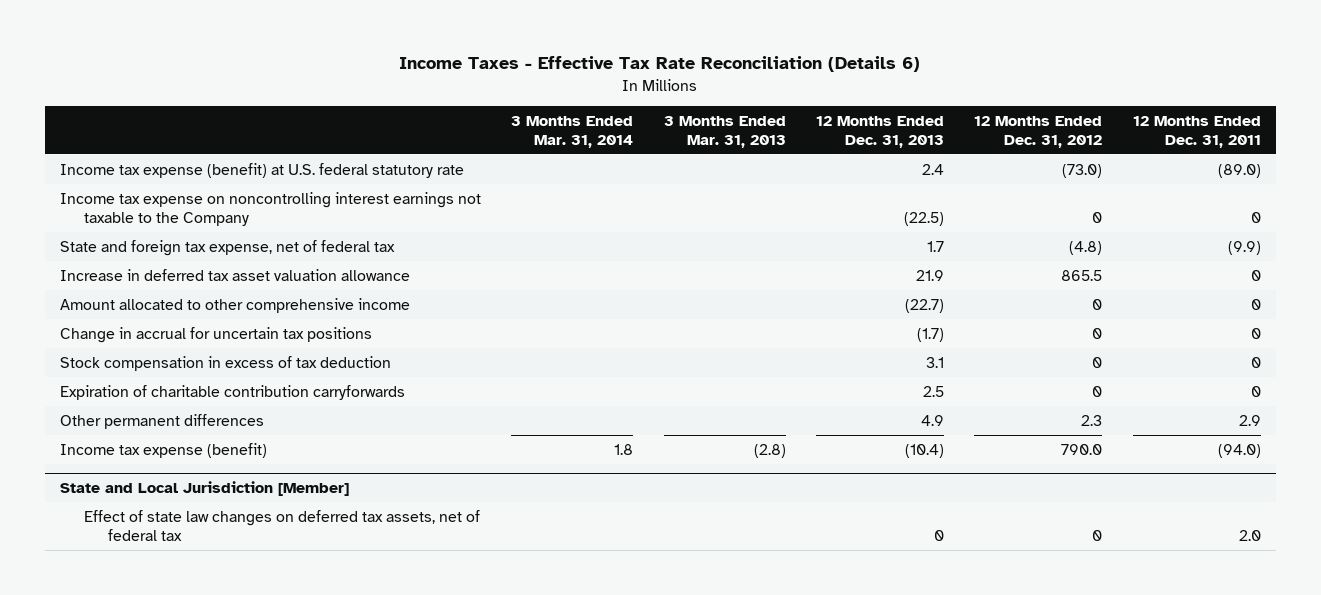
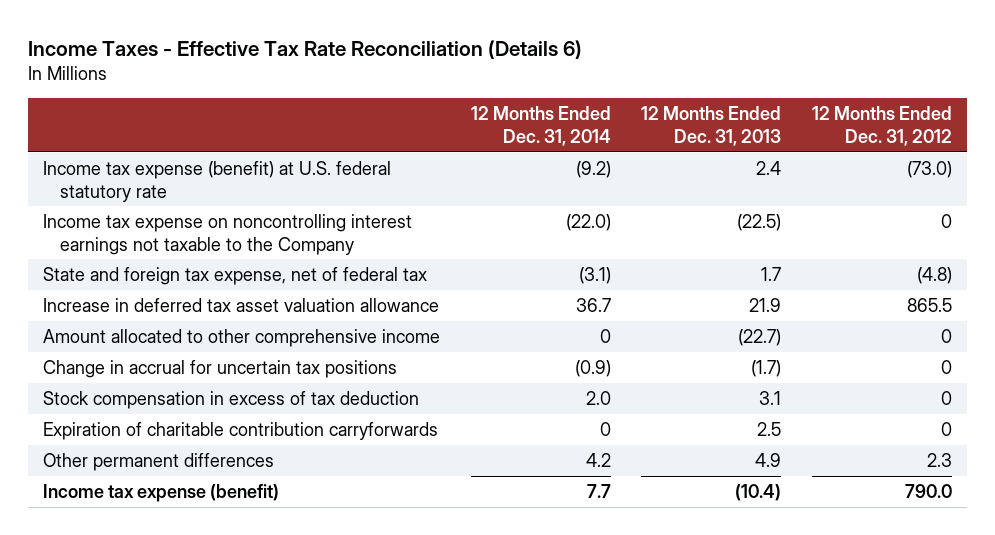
- | 3 Months Ended Mar. 31, 2014 | 3 Months Ended Mar. 31, 2013 | 12 Months Ended Dec. 31, 2013 | 12 Months Ended Dec. 31, 2012 | 12 Months Ended Dec. 31, 2011
+ | 12 Months Ended Dec. 31, 2014 | 12 Months Ended Dec. 31, 2013 | 12 Months Ended Dec. 31, 2012
- State and Local Jurisdiction [Member]
- Effect of state law changes on deferred tax assets, net of federal tax | | | 0 | 0 | 2.0

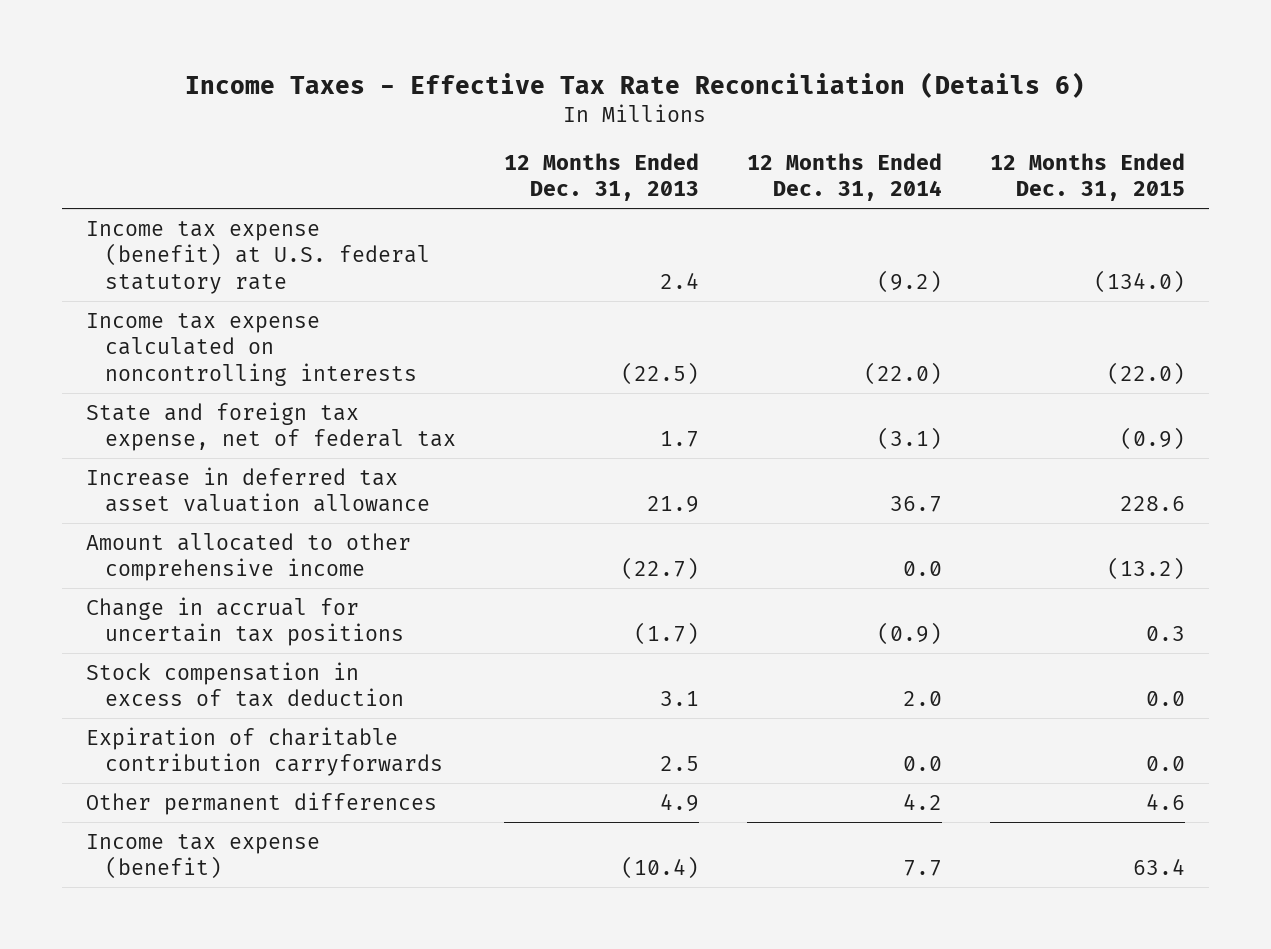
- | 12 Months Ended Dec. 31, 2014 | 12 Months Ended Dec. 31, 2013 | 12 Months Ended Dec. 31, 2012
+ | 12 Months Ended Dec. 31, 2013 | 12 Months Ended Dec. 31, 2014 | 12 Months Ended Dec. 31, 2015
- Income tax expense on noncontrolling interest earnings not taxable to the Company | (22.0) | (22.5) | 0
+ Income tax expense calculated on noncontrolling interests | (22.5) | (22.0) | (22.0)
- Amount allocated to other comprehensive income | 0 | (22.7) | 0
+ Amount allocated to other comprehensive income | (22.7) | 0.0 | (13.2)
- Expiration of charitable contribution carryforwards | 0 | 2.5 | 0
+ Expiration of charitable contribution carryforwards | 2.5 | 0.0 | 0.0

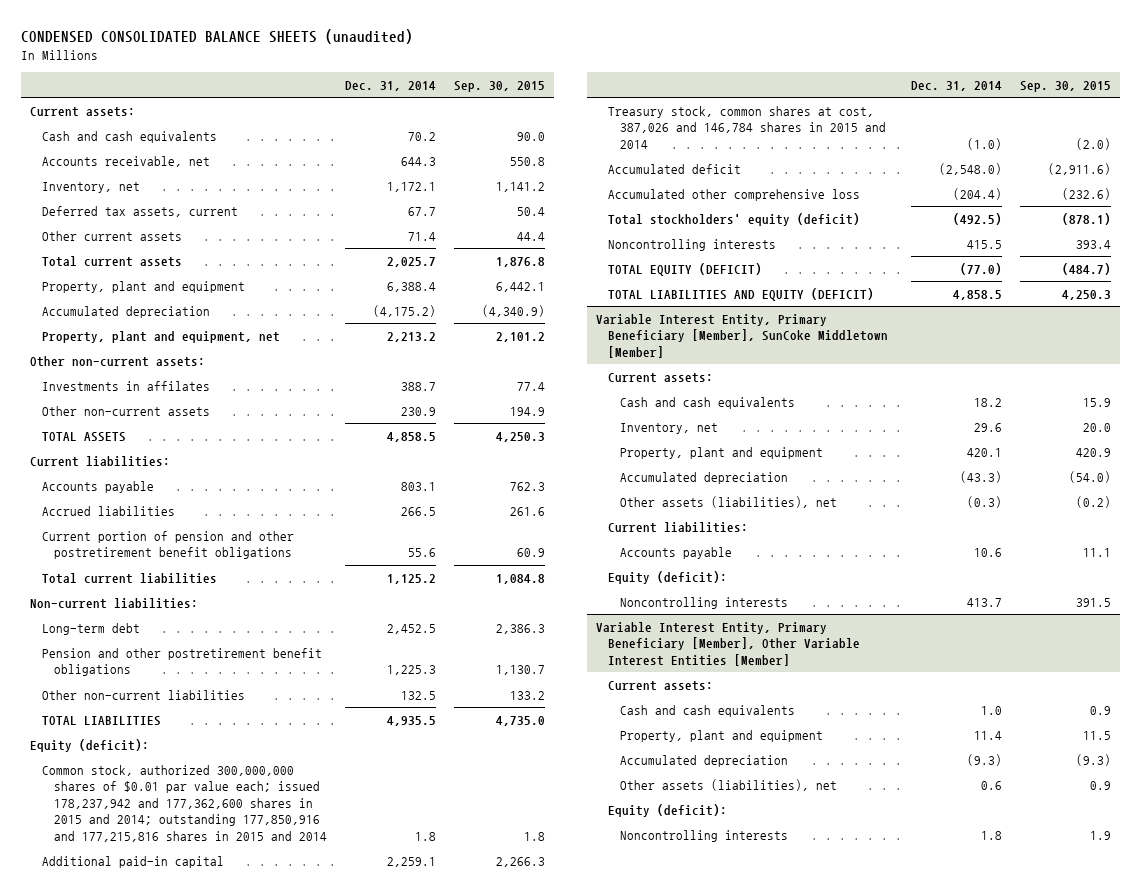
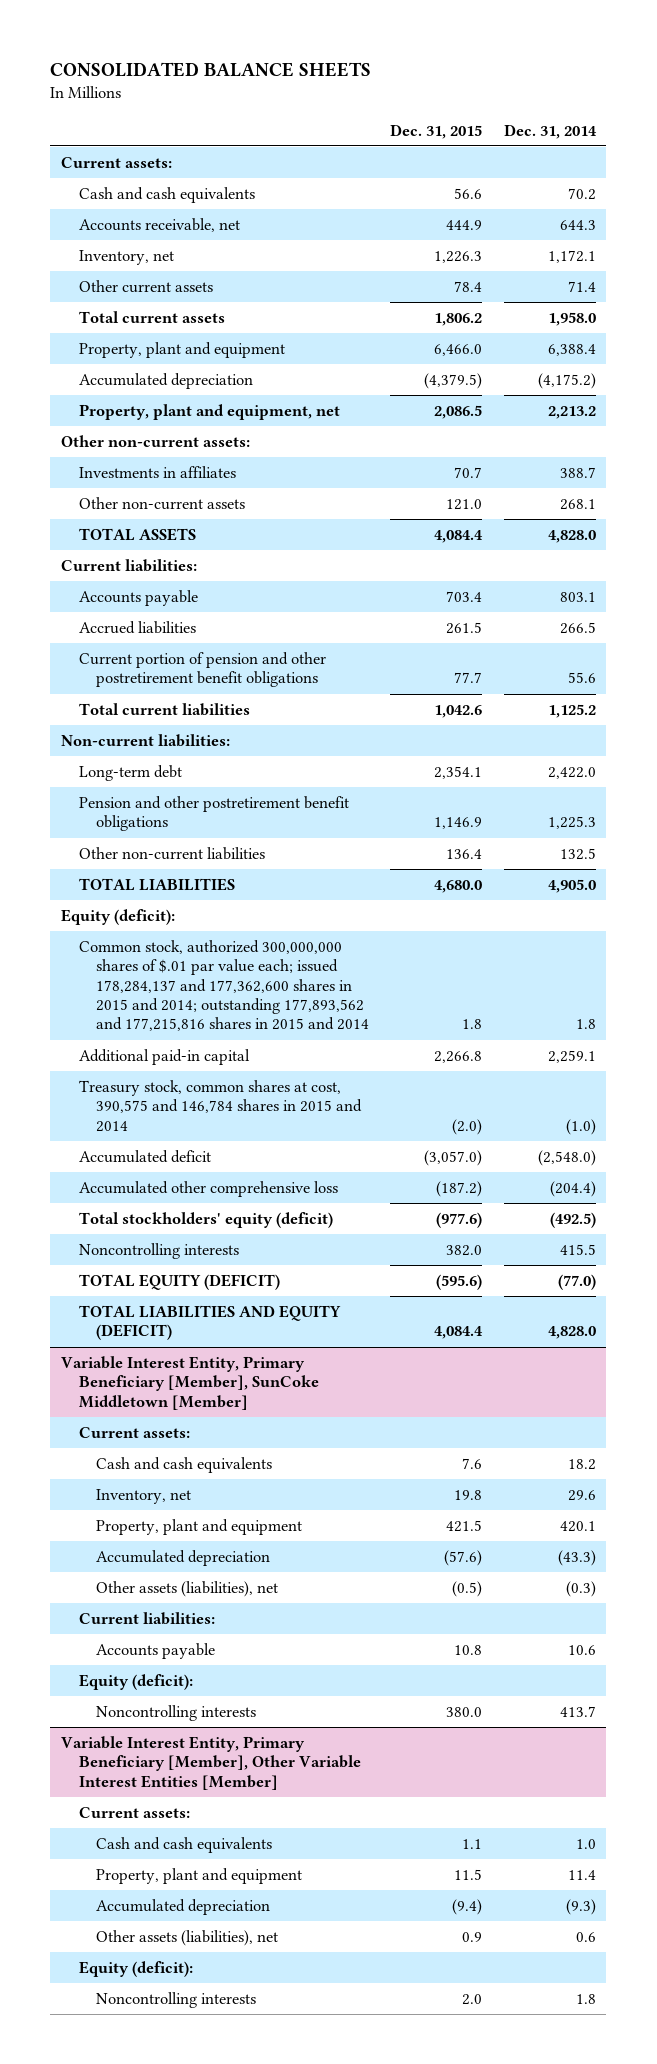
- CONDENSED CONSOLIDATED BALANCE SHEETS (unaudited)
+ CONSOLIDATED BALANCE SHEETS
- | Dec. 31, 2014 | Sep. 30, 2015
+ | Dec. 31, 2015 | Dec. 31, 2014
- Deferred tax assets, current | 67.7 | 50.4
- Total current assets | 2,025.7 | 1,876.8
+ Total current assets | 1,806.2 | 1,958.0
- Investments in affilates | 388.7 | 77.4
- Other non-current assets | 230.9 | 194.9
- TOTAL ASSETS | 4,858.5 | 4,250.3
+ Investments in affiliates | 70.7 | 388.7
+ Other non-current assets | 121.0 | 268.1
+ TOTAL ASSETS | 4,084.4 | 4,828.0
- Long-term debt | 2,452.5 | 2,386.3
+ Long-term debt | 2,354.1 | 2,422.0
- TOTAL LIABILITIES | 4,935.5 | 4,735.0
+ TOTAL LIABILITIES | 4,680.0 | 4,905.0
- Common stock, authorized 300,000,000 shares of $0.01 par value each; issued 178,237,942 and 177,362,600 shares in 2015 and 2014; outstanding 177,850,916 and 177,215,816 shares in 2015 and 2014 | 1.8 | 1.8
+ Common stock, authorized 300,000,000 shares of $.01 par value each; issued 178,284,137 and 177,362,600 shares in 2015 and 2014; outstanding 177,893,562 and 177,215,816 shares in 2015 and 2014 | 1.8 | 1.8
- Treasury stock, common shares at cost, 387,026 and 146,784 shares in 2015 and 2014 | (1.0) | (2.0)
+ Treasury stock, common shares at cost, 390,575 and 146,784 shares in 2015 and 2014 | (2.0) | (1.0)
- TOTAL LIABILITIES AND EQUITY (DEFICIT) | 4,858.5 | 4,250.3
+ TOTAL LIABILITIES AND EQUITY (DEFICIT) | 4,084.4 | 4,828.0

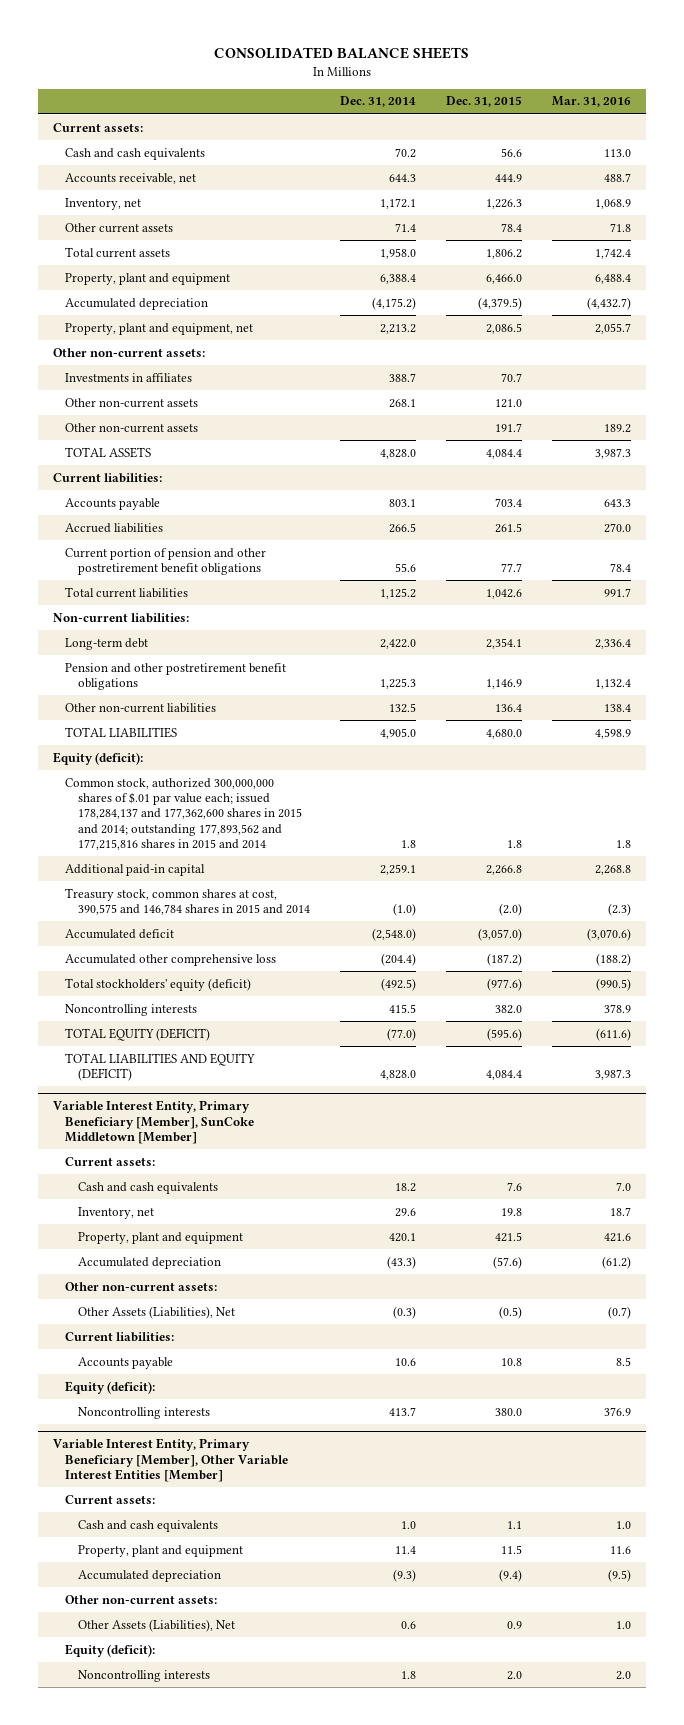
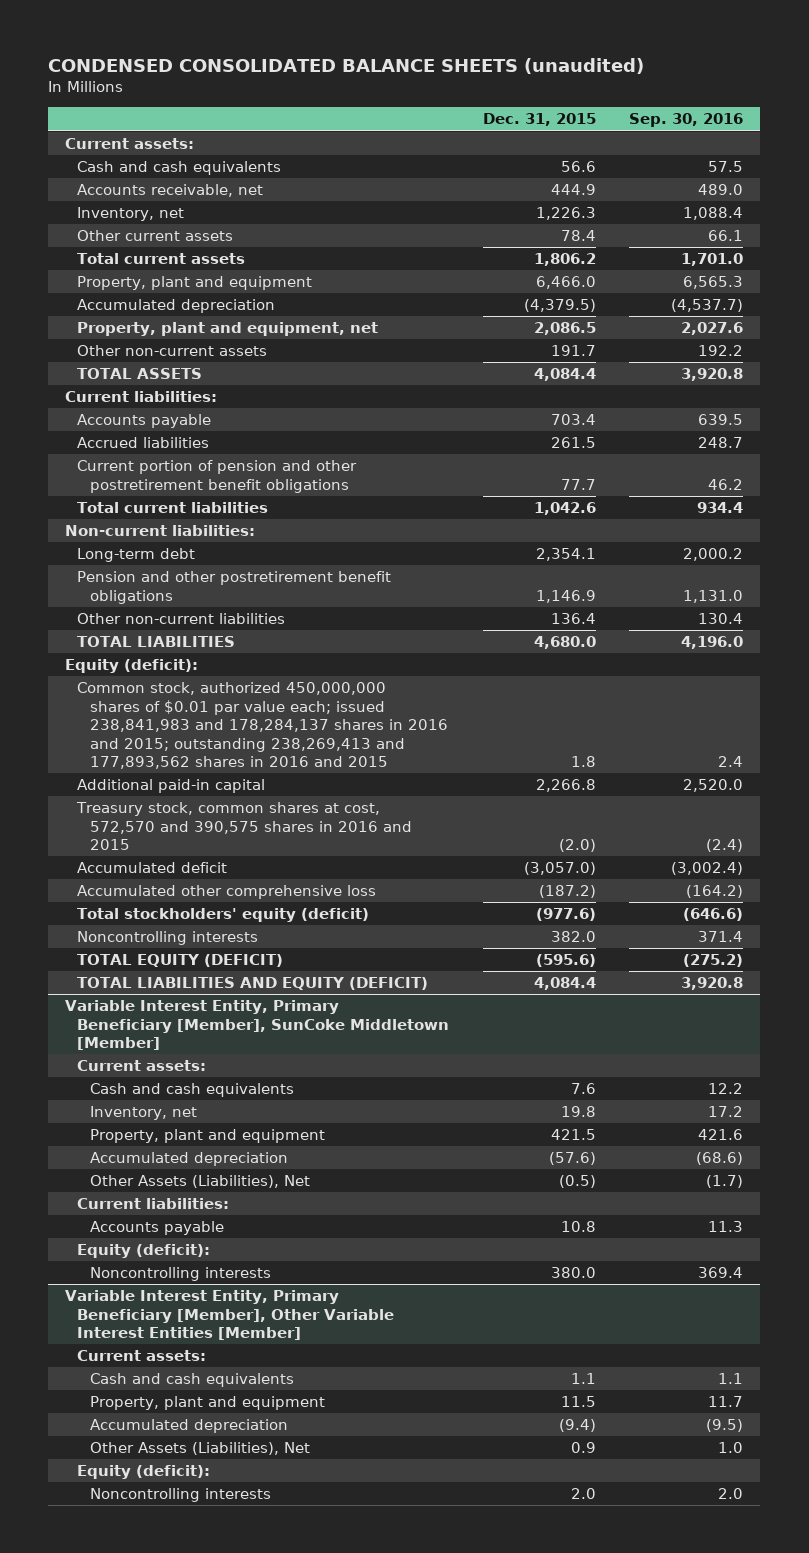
- CONSOLIDATED BALANCE SHEETS
+ CONDENSED CONSOLIDATED BALANCE SHEETS (unaudited)
- | Dec. 31, 2014 | Dec. 31, 2015 | Mar. 31, 2016
+ | Dec. 31, 2015 | Sep. 30, 2016
- Other non-current assets:
- Investments in affiliates | 388.7 | 70.7 |
- Other non-current assets | 268.1 | 121.0 |
- Common stock, authorized 300,000,000 shares of $.01 par value each; issued 178,284,137 and 177,362,600 shares in 2015 and 2014; outstanding 177,893,562 and 177,215,816 shares in 2015 and 2014 | 1.8 | 1.8 | 1.8
+ Common stock, authorized 450,000,000 shares of $0.01 par value each; issued 238,841,983 and 178,284,137 shares in 2016 and 2015; outstanding 238,269,413 and 177,893,562 shares in 2016 and 2015 | 1.8 | 2.4
- Treasury stock, common shares at cost, 390,575 and 146,784 shares in 2015 and 2014 | (1.0) | (2.0) | (2.3)
+ Treasury stock, common shares at cost, 572,570 and 390,575 shares in 2016 and 2015 | (2.0) | (2.4)
@ Variable Interest Entity, Primary Beneficiary [Member], SunCoke Middletown [Member]
- Other non-current assets:
@ Variable Interest Entity, Primary Beneficiary [Member], Other Variable Interest Entities [Member]
- Other non-current assets:

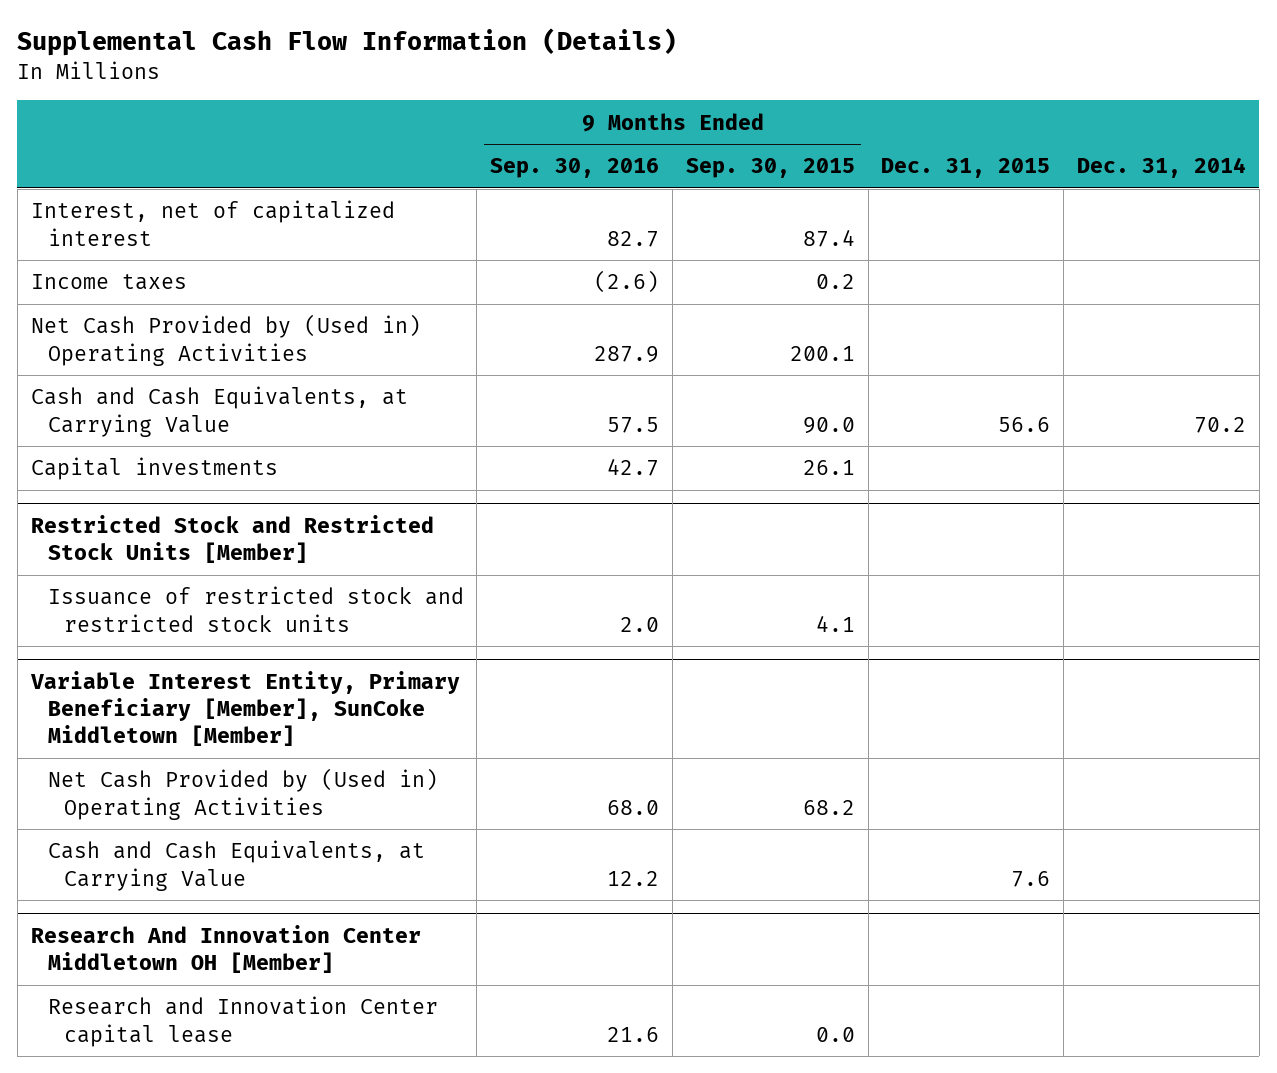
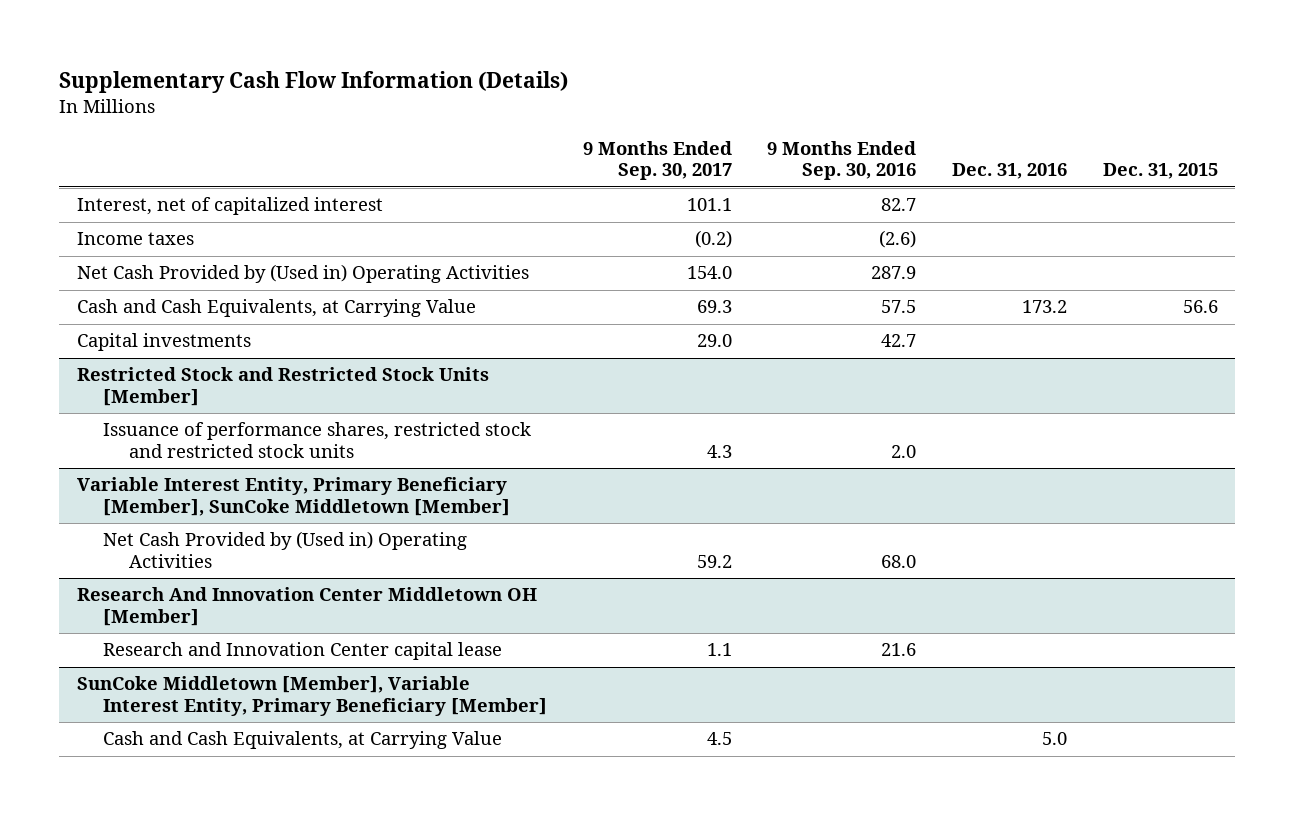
- Supplemental Cash Flow Information (Details)
+ Supplementary Cash Flow Information (Details)
- | 9 Months Ended Sep. 30, 2016 | 9 Months Ended Sep. 30, 2015 | Dec. 31, 2015 | Dec. 31, 2014
+ | 9 Months Ended Sep. 30, 2017 | 9 Months Ended Sep. 30, 2016 | Dec. 31, 2016 | Dec. 31, 2015
@ Restricted Stock and Restricted Stock Units [Member]
- Issuance of restricted stock and restricted stock units | 2.0 | 4.1 | |
+ Issuance of performance shares, restricted stock and restricted stock units | 4.3 | 2.0 | |
@ Variable Interest Entity, Primary Beneficiary [Member], SunCoke Middletown [Member]
- Cash and Cash Equivalents, at Carrying Value | 12.2 | | 7.6 |
+ SunCoke Middletown [Member], Variable Interest Entity, Primary Beneficiary [Member]
+ Cash and Cash Equivalents, at Carrying Value | 4.5 | | 5.0 |

